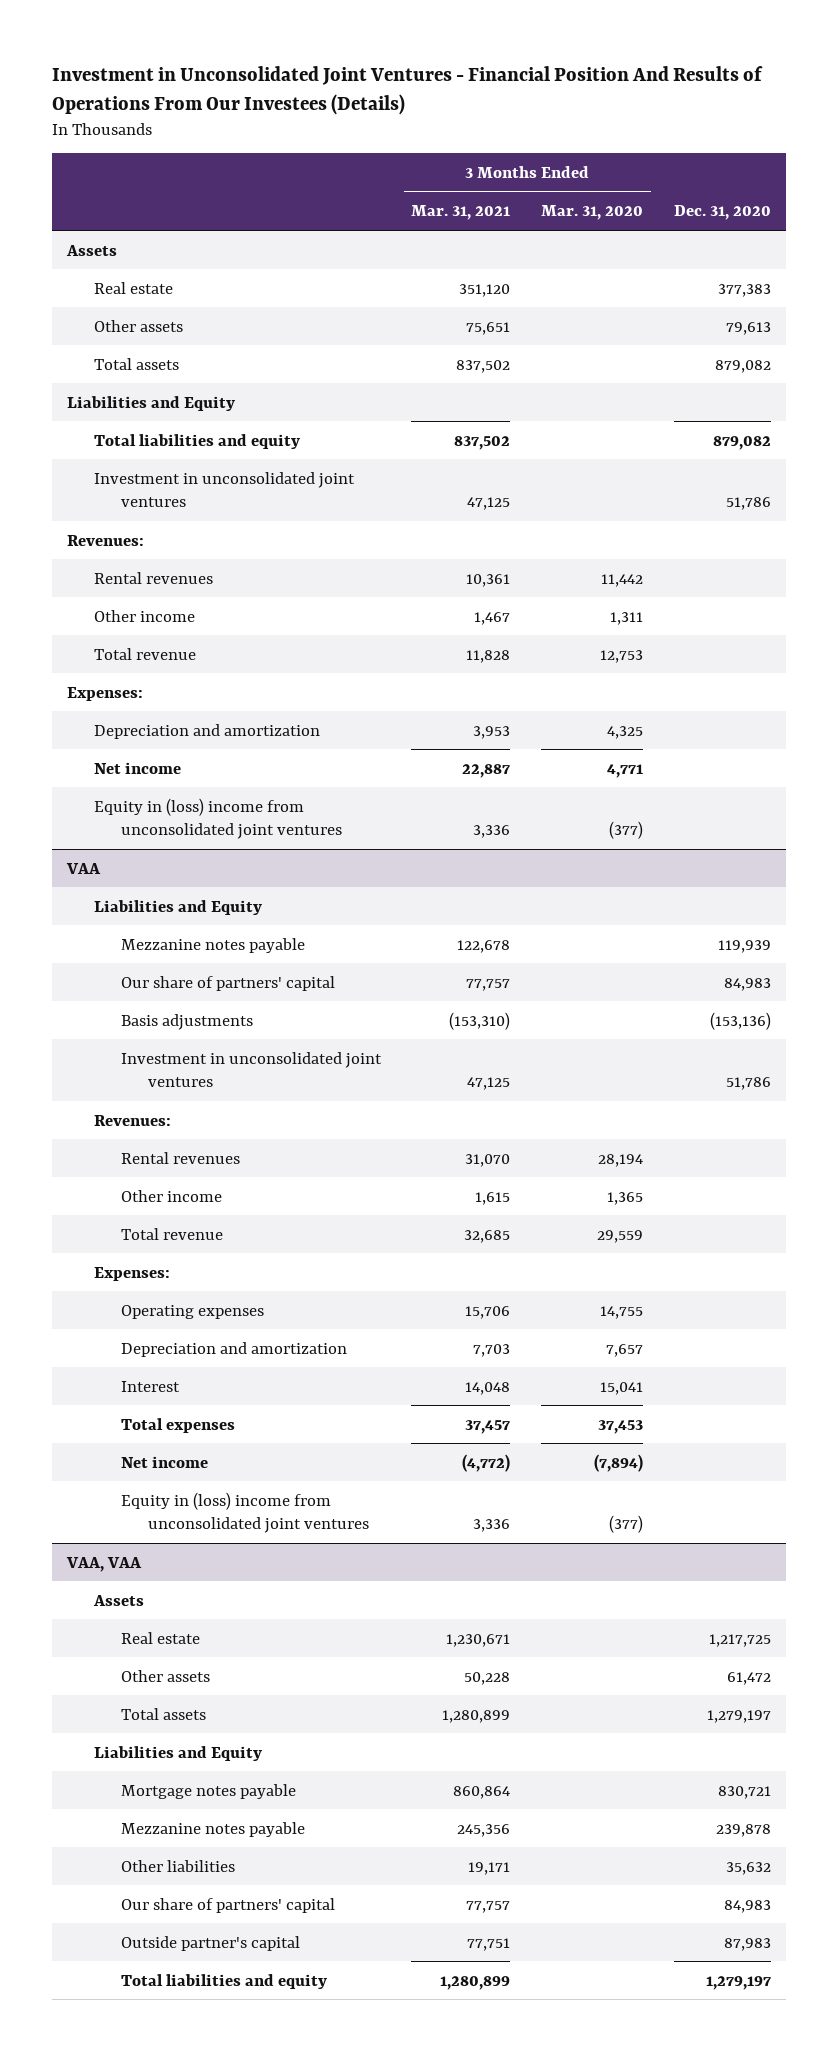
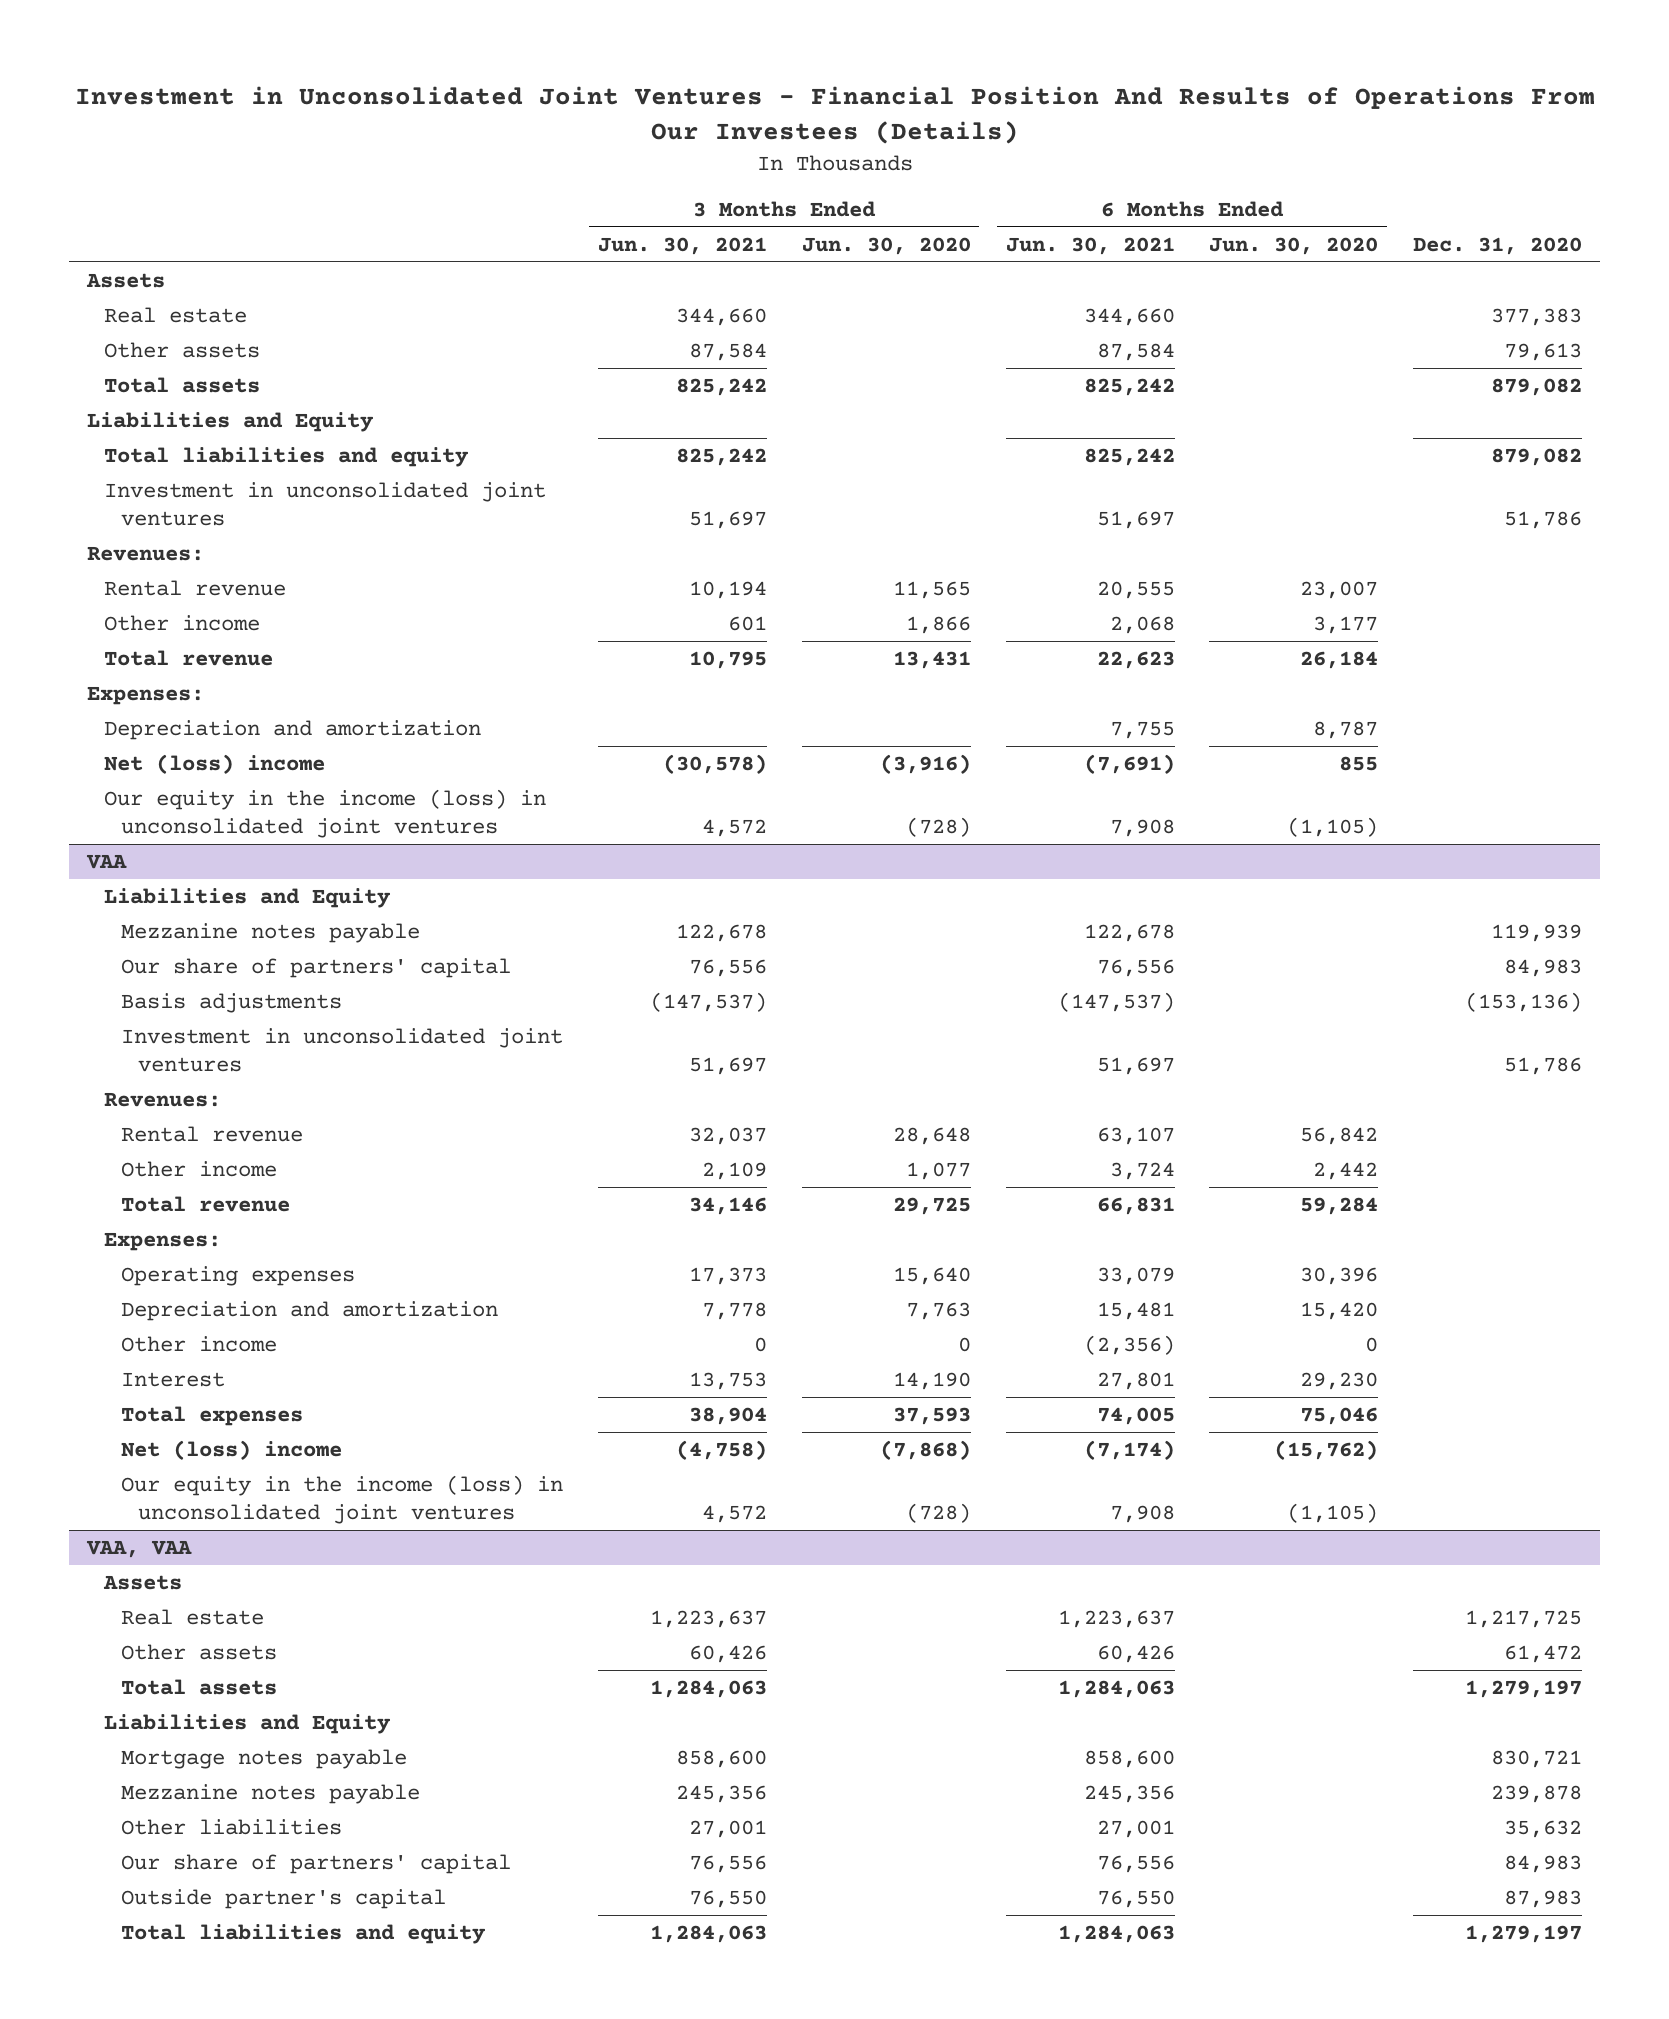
- | 3 Months Ended Mar. 31, 2021 | 3 Months Ended Mar. 31, 2020 | Dec. 31, 2020
+ | 3 Months Ended Jun. 30, 2021 | 3 Months Ended Jun. 30, 2020 | 6 Months Ended Jun. 30, 2021 | 6 Months Ended Jun. 30, 2020 | Dec. 31, 2020
- Rental revenues | 10,361 | 11,442 |
+ Rental revenue | 10,194 | 11,565 | 20,555 | 23,007 |
- Net income | 22,887 | 4,771 |
- Equity in (loss) income from unconsolidated joint ventures | 3,336 | (377) |
+ Net (loss) income | (30,578) | (3,916) | (7,691) | 855 |
+ Our equity in the income (loss) in unconsolidated joint ventures | 4,572 | (728) | 7,908 | (1,105) |
@ VAA
- Rental revenues | 31,070 | 28,194 |
+ Rental revenue | 32,037 | 28,648 | 63,107 | 56,842 |
+ Other income | 0 | 0 | (2,356) | 0 |
- Net income | (4,772) | (7,894) |
- Equity in (loss) income from unconsolidated joint ventures | 3,336 | (377) |
+ Net (loss) income | (4,758) | (7,868) | (7,174) | (15,762) |
+ Our equity in the income (loss) in unconsolidated joint ventures | 4,572 | (728) | 7,908 | (1,105) |

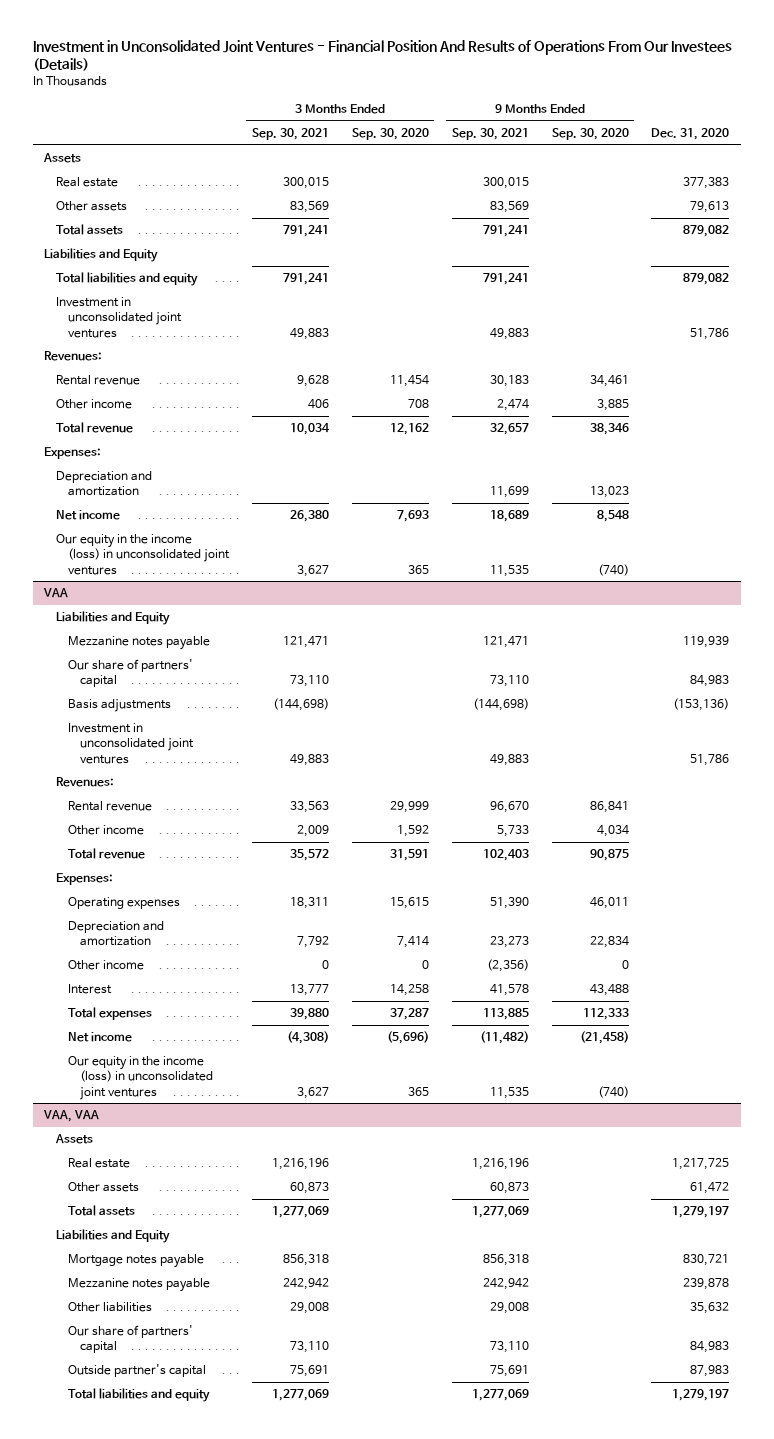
- | 3 Months Ended Jun. 30, 2021 | 3 Months Ended Jun. 30, 2020 | 6 Months Ended Jun. 30, 2021 | 6 Months Ended Jun. 30, 2020 | Dec. 31, 2020
+ | 3 Months Ended Sep. 30, 2021 | 3 Months Ended Sep. 30, 2020 | 9 Months Ended Sep. 30, 2021 | 9 Months Ended Sep. 30, 2020 | Dec. 31, 2020
- Net (loss) income | (30,578) | (3,916) | (7,691) | 855 |
+ Net income | 26,380 | 7,693 | 18,689 | 8,548 |
@ VAA
- Net (loss) income | (4,758) | (7,868) | (7,174) | (15,762) |
+ Net income | (4,308) | (5,696) | (11,482) | (21,458) |

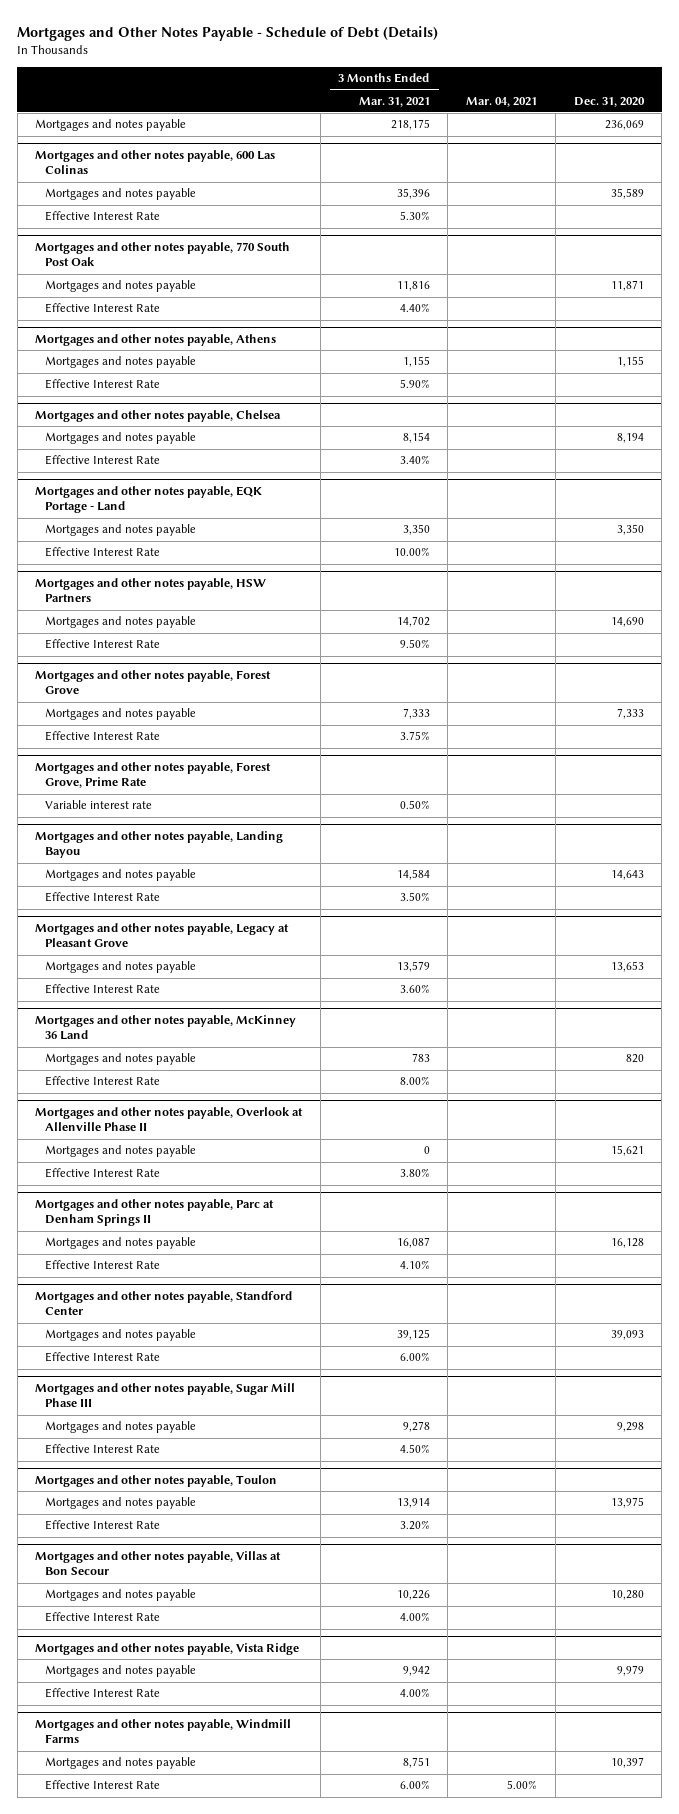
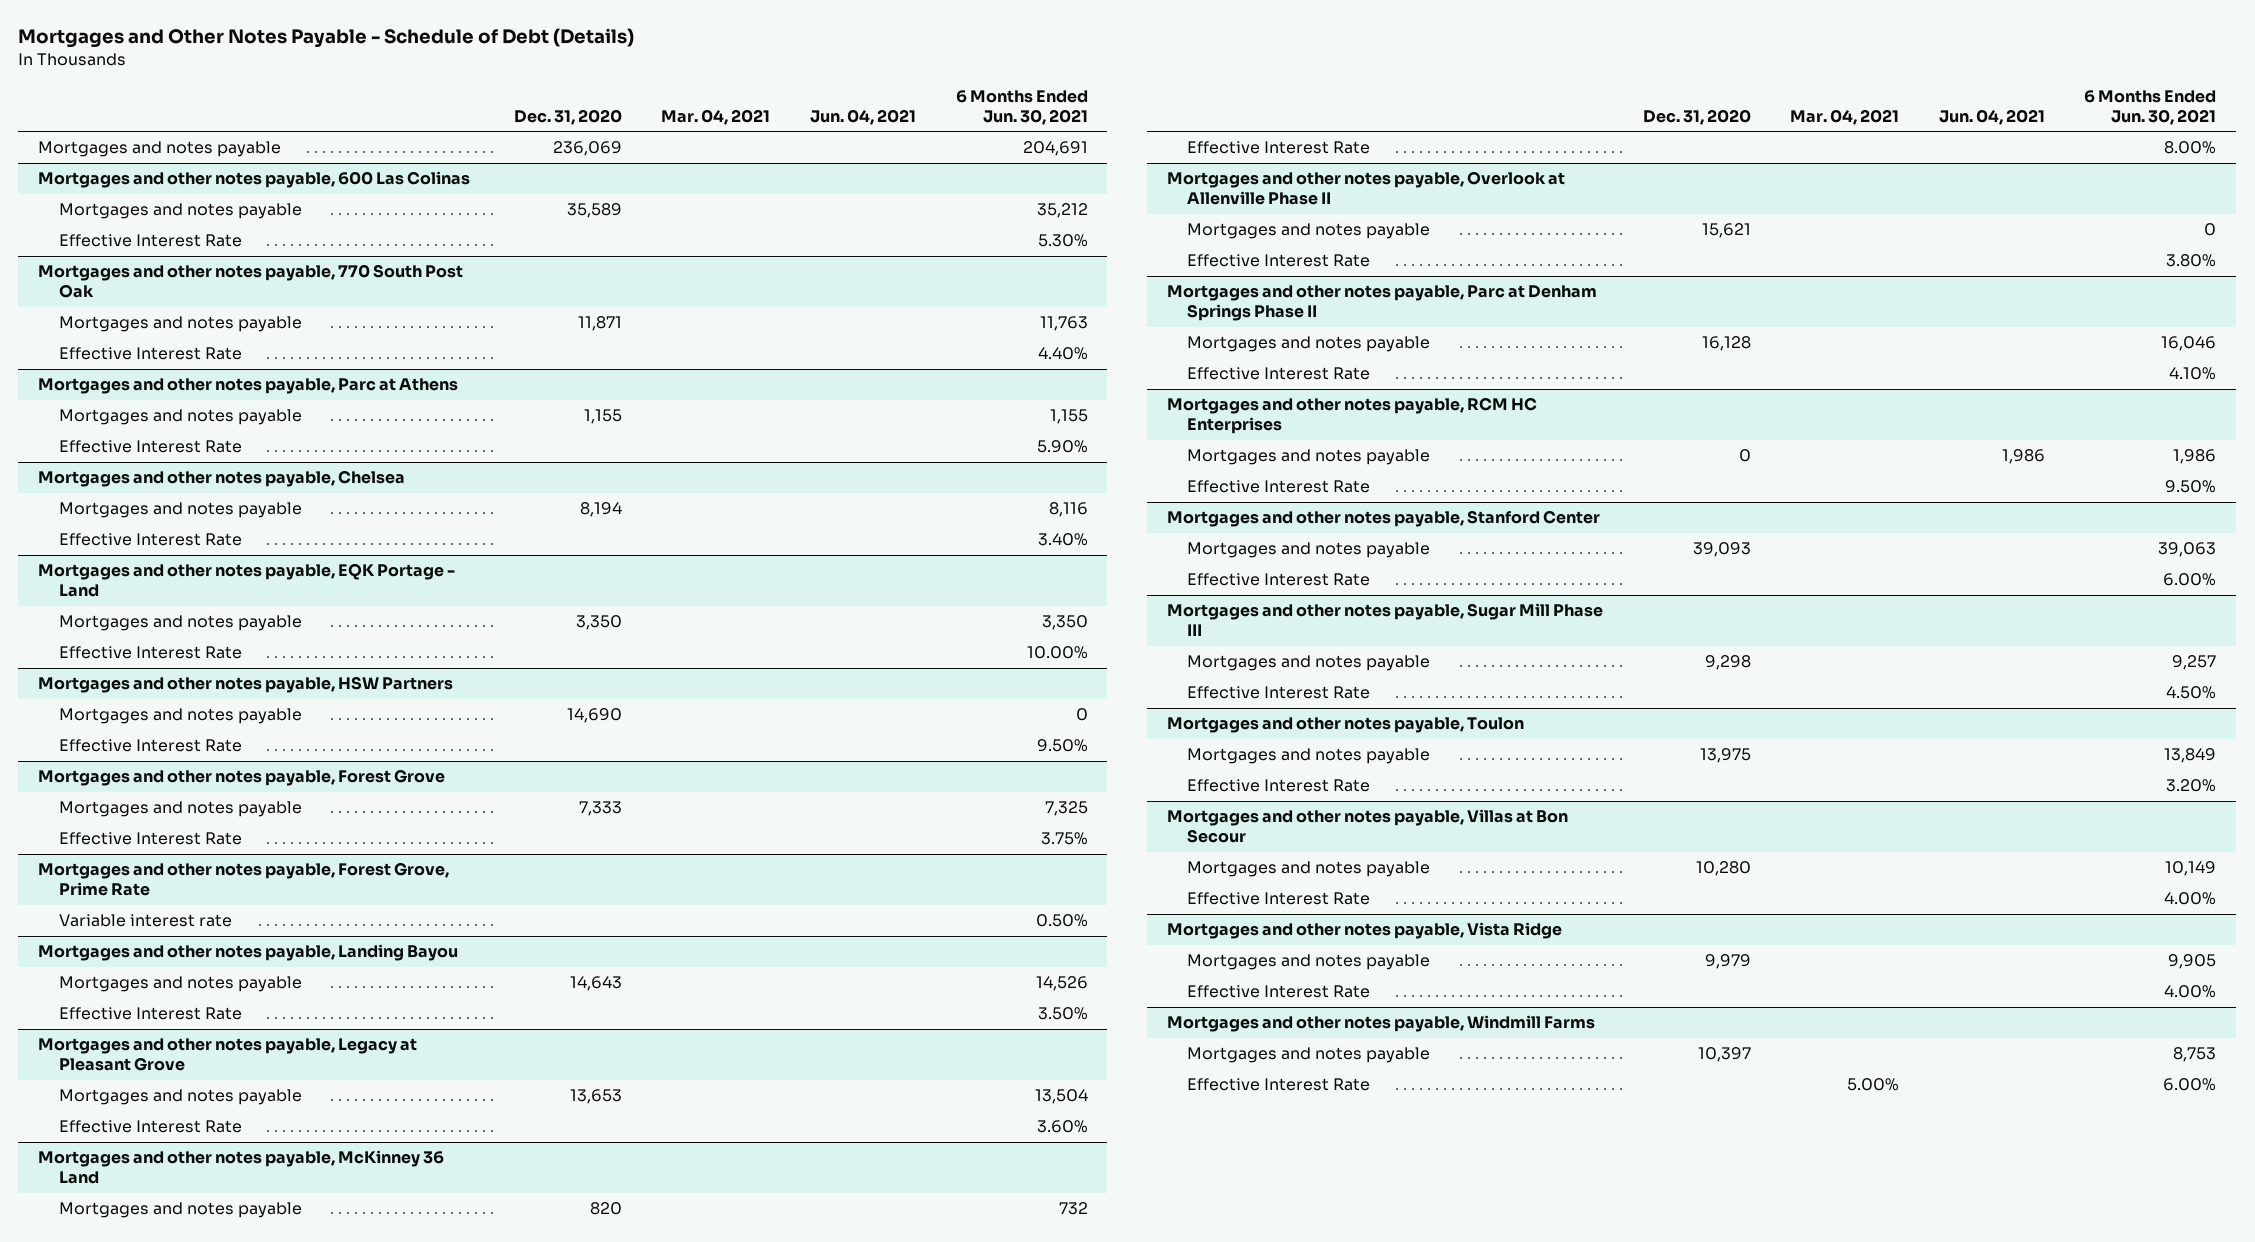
- | 3 Months Ended Mar. 31, 2021 | Mar. 04, 2021 | Dec. 31, 2020
+ | Dec. 31, 2020 | Mar. 04, 2021 | Jun. 04, 2021 | 6 Months Ended Jun. 30, 2021
- Mortgages and other notes payable, Athens
+ Mortgages and other notes payable, Parc at Athens
- Mortgages and other notes payable, Parc at Denham Springs II
+ Mortgages and other notes payable, Parc at Denham Springs Phase II
- Mortgages and other notes payable, Standford Center
+ Mortgages and other notes payable, RCM HC Enterprises
+ Mortgages and notes payable | 0 | | 1,986 | 1,986
+ Effective Interest Rate | | | | 9.50%
+ Mortgages and other notes payable, Stanford Center

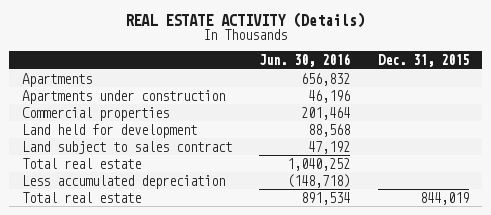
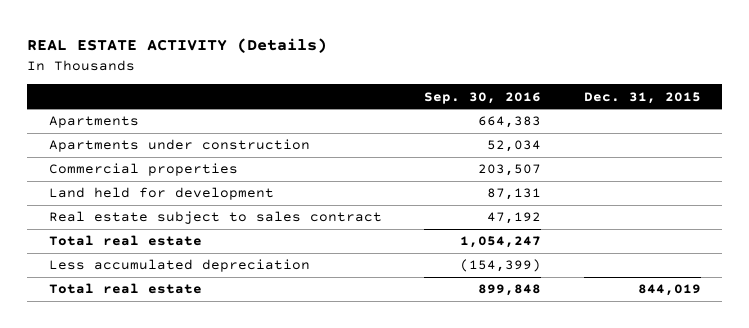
- | Jun. 30, 2016 | Dec. 31, 2015
+ | Sep. 30, 2016 | Dec. 31, 2015
- Land subject to sales contract | 47,192 |
+ Real estate subject to sales contract | 47,192 |

